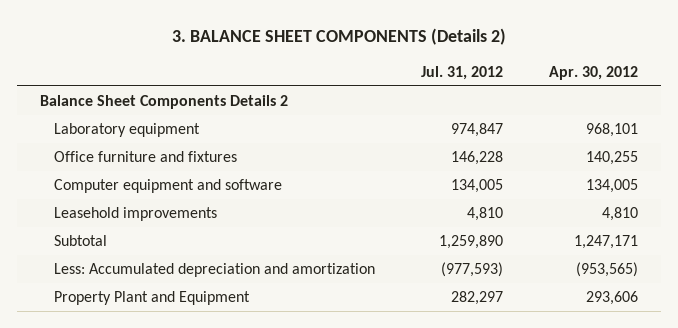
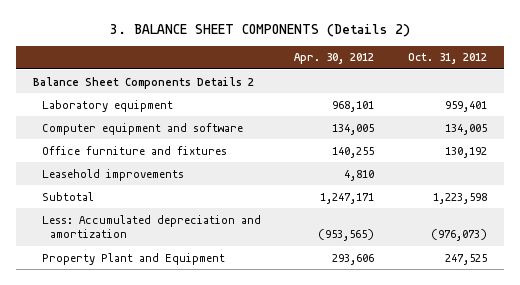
- | Jul. 31, 2012 | Apr. 30, 2012
+ | Apr. 30, 2012 | Oct. 31, 2012
moved down: Office furniture and fixtures | 140,255 | 130,192

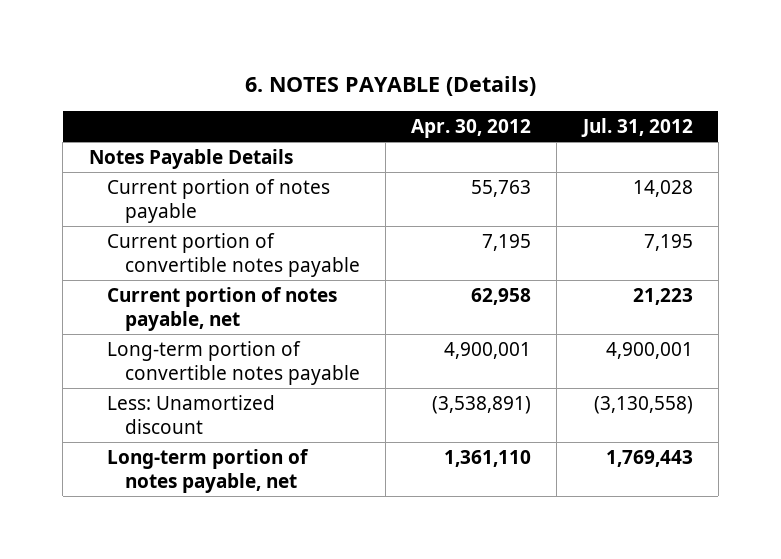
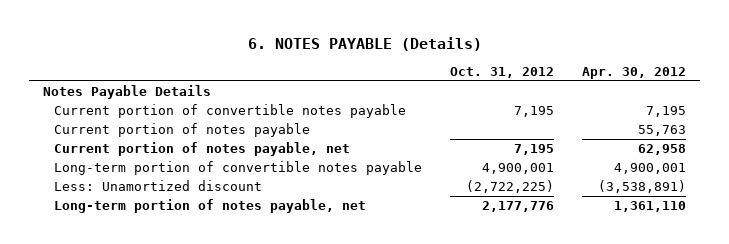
- | Apr. 30, 2012 | Jul. 31, 2012
+ | Oct. 31, 2012 | Apr. 30, 2012
moved down: Current portion of notes payable | | 55,763

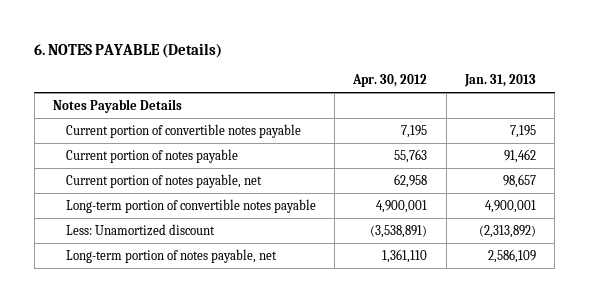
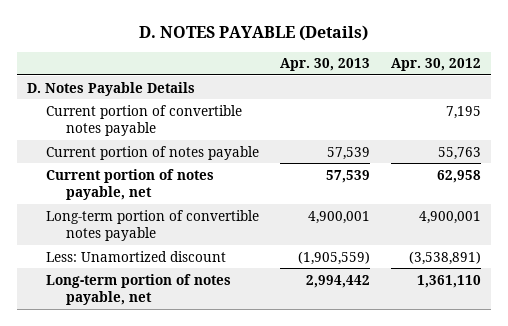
- 6. NOTES PAYABLE (Details)
+ D. NOTES PAYABLE (Details)
- | Apr. 30, 2012 | Jan. 31, 2013
+ | Apr. 30, 2013 | Apr. 30, 2012
- Notes Payable Details
+ D. Notes Payable Details

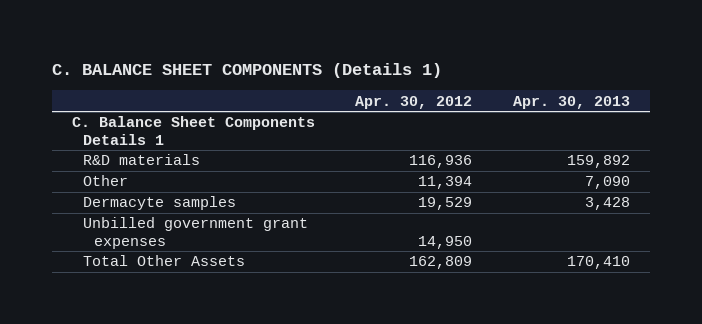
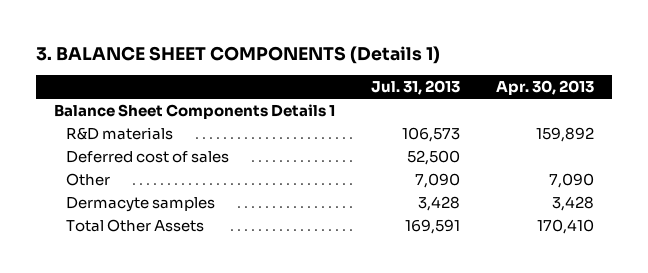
- C. BALANCE SHEET COMPONENTS (Details 1)
+ 3. BALANCE SHEET COMPONENTS (Details 1)
- | Apr. 30, 2012 | Apr. 30, 2013
+ | Jul. 31, 2013 | Apr. 30, 2013
- C. Balance Sheet Components Details 1
+ Balance Sheet Components Details 1
+ Deferred cost of sales | 52,500 |
- Unbilled government grant expenses | 14,950 |

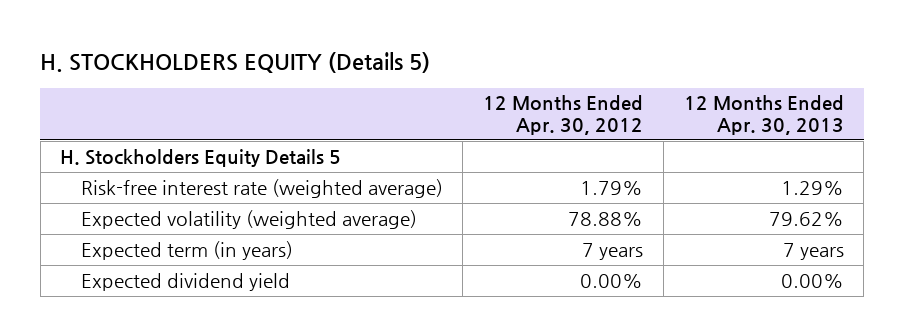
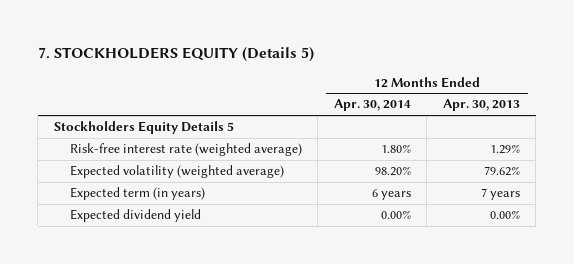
- H. STOCKHOLDERS EQUITY (Details 5)
+ 7. STOCKHOLDERS EQUITY (Details 5)
- | 12 Months Ended Apr. 30, 2012 | 12 Months Ended Apr. 30, 2013
+ | 12 Months Ended Apr. 30, 2014 | 12 Months Ended Apr. 30, 2013
- H. Stockholders Equity Details 5
+ Stockholders Equity Details 5

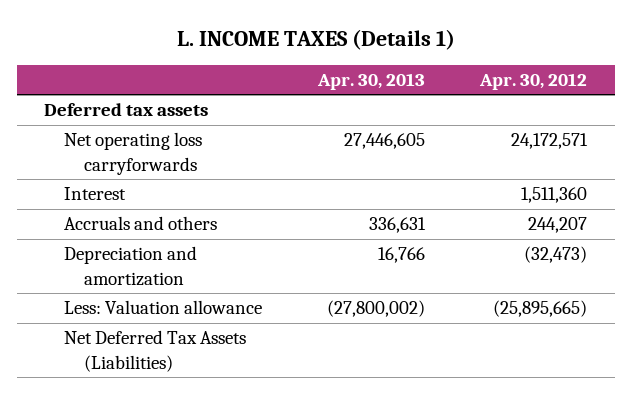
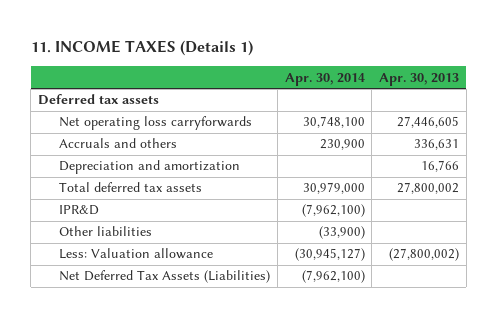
- L. INCOME TAXES (Details 1)
+ 11. INCOME TAXES (Details 1)
- | Apr. 30, 2013 | Apr. 30, 2012
+ | Apr. 30, 2014 | Apr. 30, 2013
- Interest | | 1,511,360
+ Total deferred tax assets | 30,979,000 | 27,800,002
+ IPR&D | (7,962,100) |
+ Other liabilities | (33,900) |

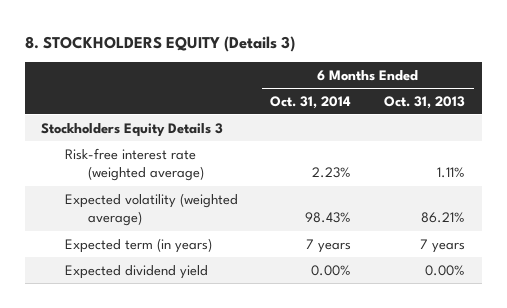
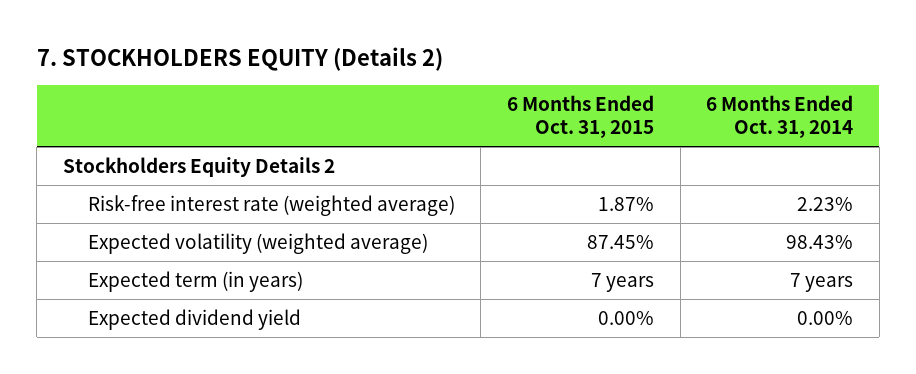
- 8. STOCKHOLDERS EQUITY (Details 3)
+ 7. STOCKHOLDERS EQUITY (Details 2)
- | 6 Months Ended Oct. 31, 2014 | 6 Months Ended Oct. 31, 2013
+ | 6 Months Ended Oct. 31, 2015 | 6 Months Ended Oct. 31, 2014
- Stockholders Equity Details 3
+ Stockholders Equity Details 2

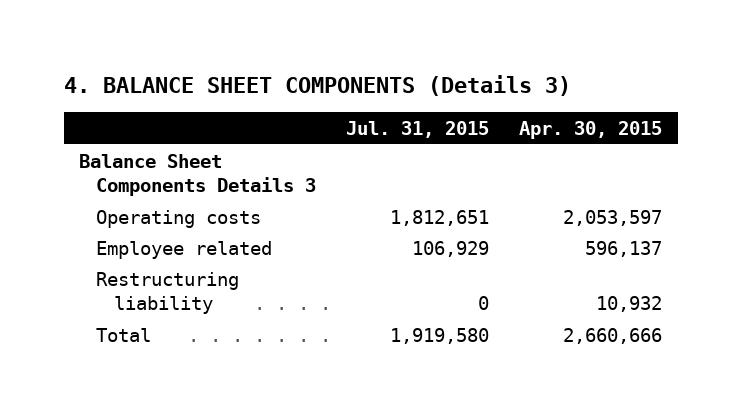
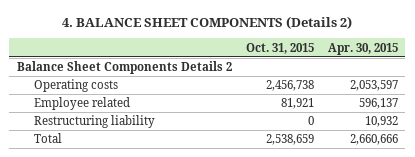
- 4. BALANCE SHEET COMPONENTS (Details 3)
+ 4. BALANCE SHEET COMPONENTS (Details 2)
- | Jul. 31, 2015 | Apr. 30, 2015
+ | Oct. 31, 2015 | Apr. 30, 2015
- Balance Sheet Components Details 3
+ Balance Sheet Components Details 2

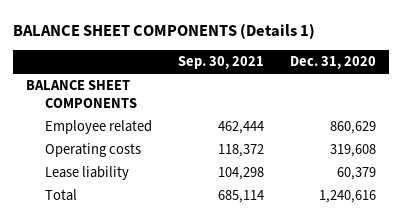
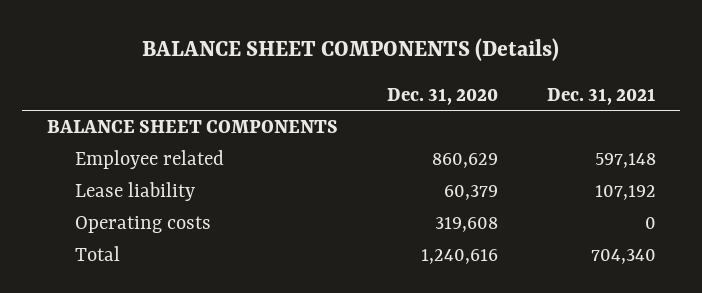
- BALANCE SHEET COMPONENTS (Details 1)
+ BALANCE SHEET COMPONENTS (Details)
- | Sep. 30, 2021 | Dec. 31, 2020
+ | Dec. 31, 2020 | Dec. 31, 2021
moved down: Operating costs | 319,608 | 0

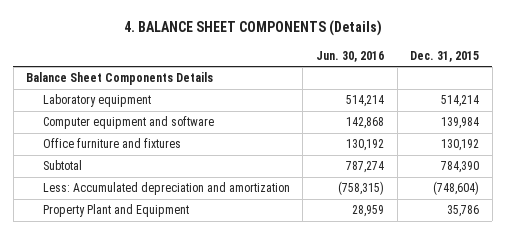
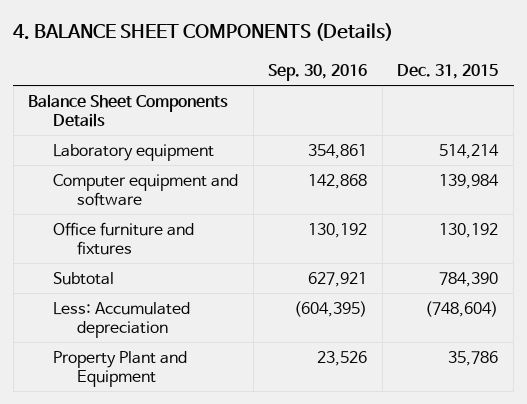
- | Jun. 30, 2016 | Dec. 31, 2015
+ | Sep. 30, 2016 | Dec. 31, 2015
- Less: Accumulated depreciation and amortization | (758,315) | (748,604)
+ Less: Accumulated depreciation | (604,395) | (748,604)

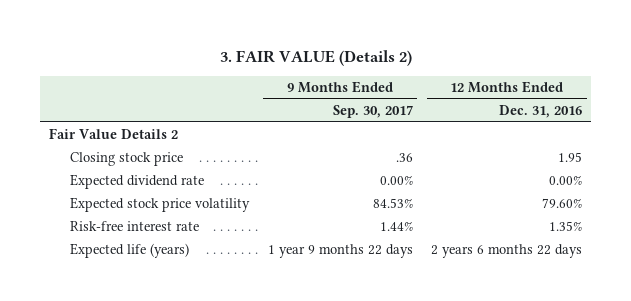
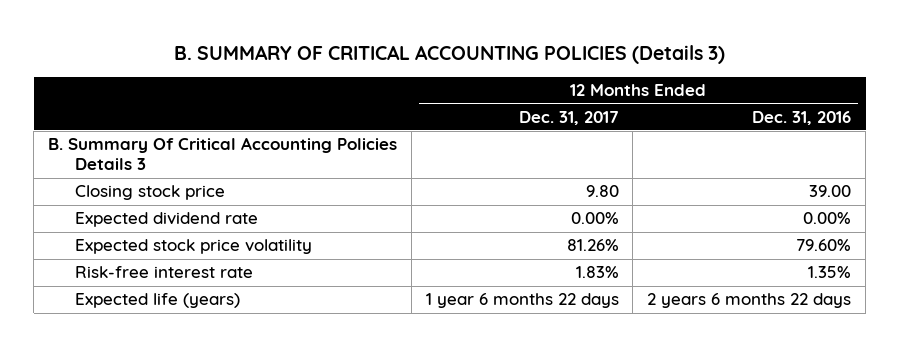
- 3. FAIR VALUE (Details 2)
+ B. SUMMARY OF CRITICAL ACCOUNTING POLICIES (Details 3)
- | 9 Months Ended Sep. 30, 2017 | 12 Months Ended Dec. 31, 2016
+ | 12 Months Ended Dec. 31, 2017 | 12 Months Ended Dec. 31, 2016
- Fair Value Details 2
- Closing stock price | .36 | 1.95
+ B. Summary Of Critical Accounting Policies Details 3
+ Closing stock price | 9.80 | 39.00

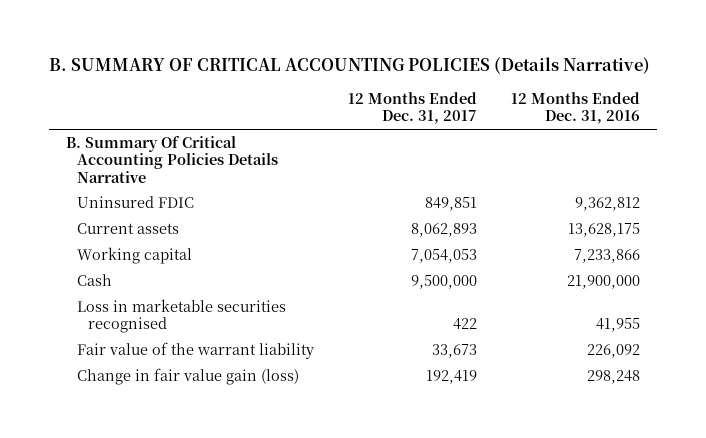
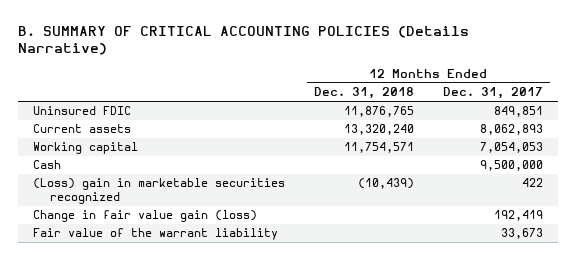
- | 12 Months Ended Dec. 31, 2017 | 12 Months Ended Dec. 31, 2016
+ | 12 Months Ended Dec. 31, 2018 | 12 Months Ended Dec. 31, 2017
- B. Summary Of Critical Accounting Policies Details Narrative
- Loss in marketable securities recognised | 422 | 41,955
+ (Loss) gain in marketable securities recognized | (10,439) | 422
moved down: Fair value of the warrant liability | | 33,673

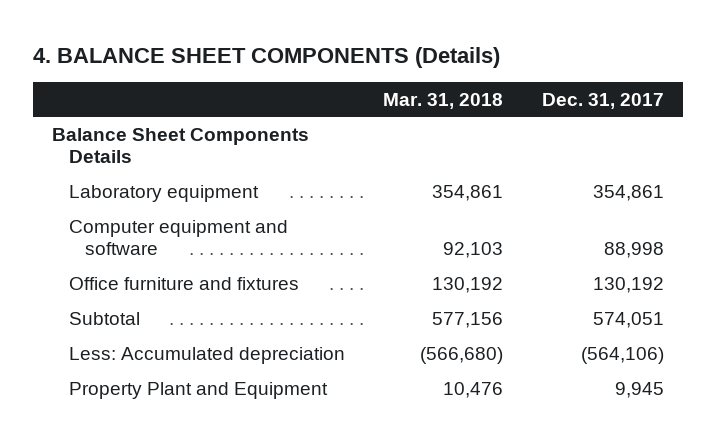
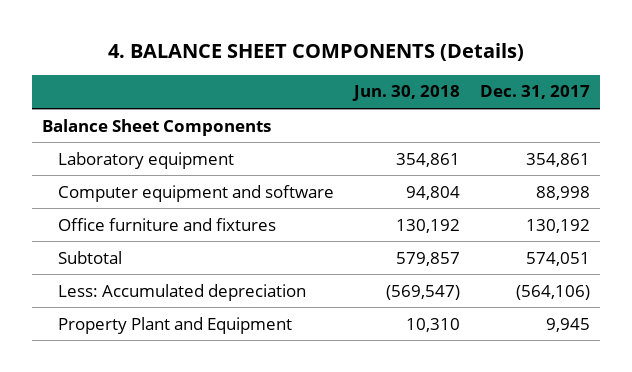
- | Mar. 31, 2018 | Dec. 31, 2017
+ | Jun. 30, 2018 | Dec. 31, 2017
- Balance Sheet Components Details
+ Balance Sheet Components

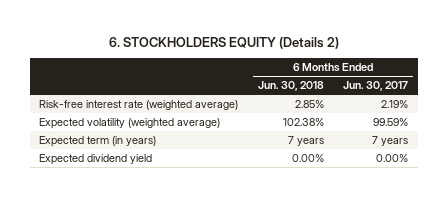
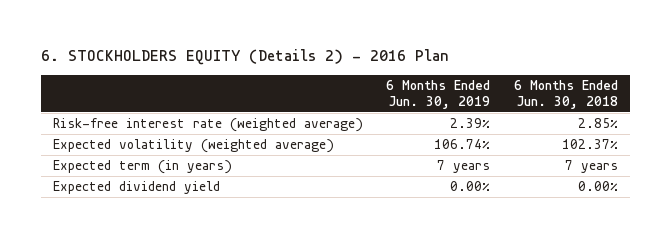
- 6. STOCKHOLDERS EQUITY (Details 2)
+ 6. STOCKHOLDERS EQUITY (Details 2) - 2016 Plan
- | 6 Months Ended Jun. 30, 2018 | 6 Months Ended Jun. 30, 2017
+ | 6 Months Ended Jun. 30, 2019 | 6 Months Ended Jun. 30, 2018
- Expected volatility (weighted average) | 102.38% | 99.59%
+ Expected volatility (weighted average) | 106.74% | 102.37%

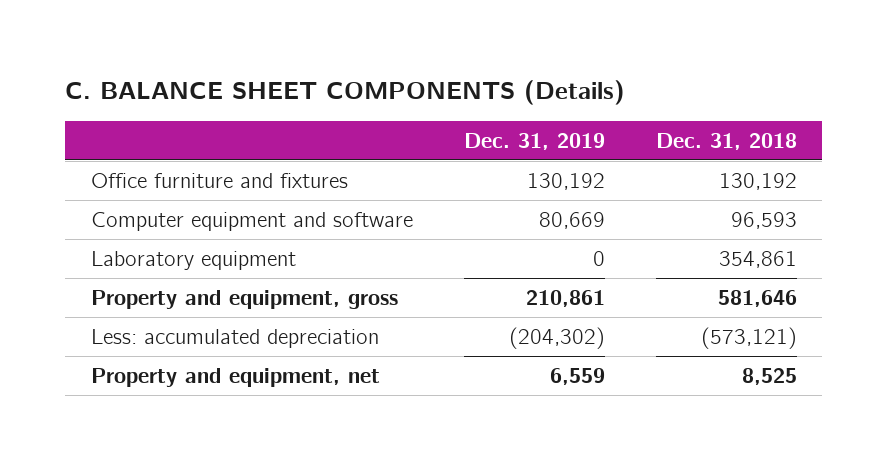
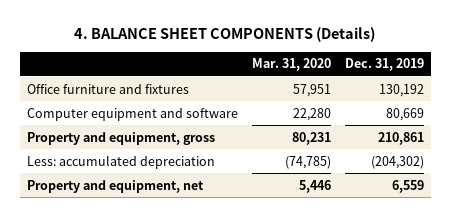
- C. BALANCE SHEET COMPONENTS (Details)
+ 4. BALANCE SHEET COMPONENTS (Details)
- | Dec. 31, 2019 | Dec. 31, 2018
+ | Mar. 31, 2020 | Dec. 31, 2019
- Laboratory equipment | 0 | 354,861

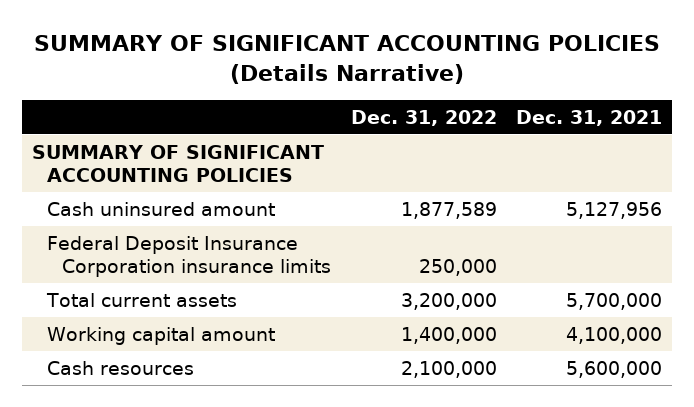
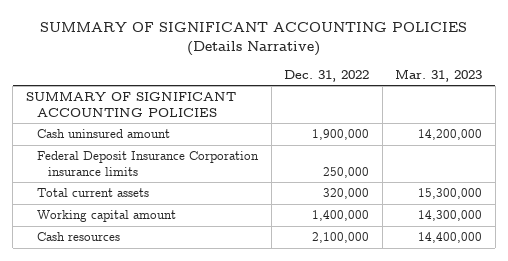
- | Dec. 31, 2022 | Dec. 31, 2021
+ | Dec. 31, 2022 | Mar. 31, 2023
- Cash uninsured amount | 1,877,589 | 5,127,956
+ Cash uninsured amount | 1,900,000 | 14,200,000
- Total current assets | 3,200,000 | 5,700,000
+ Total current assets | 320,000 | 15,300,000

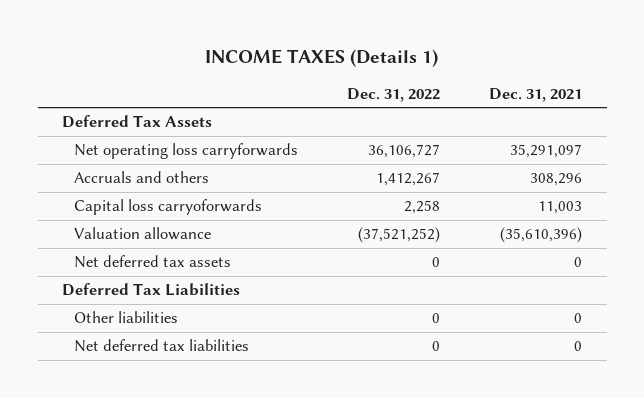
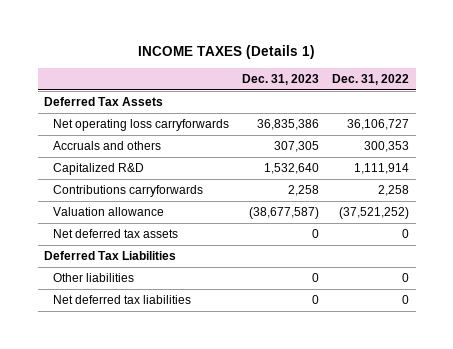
- | Dec. 31, 2022 | Dec. 31, 2021
+ | Dec. 31, 2023 | Dec. 31, 2022
- Accruals and others | 1,412,267 | 308,296
- Capital loss carryoforwards | 2,258 | 11,003
+ Accruals and others | 307,305 | 300,353
+ Capitalized R&D | 1,532,640 | 1,111,914
+ Contributions carryforwards | 2,258 | 2,258

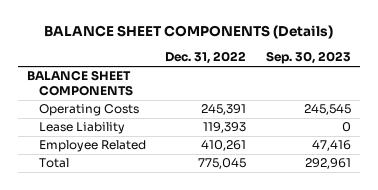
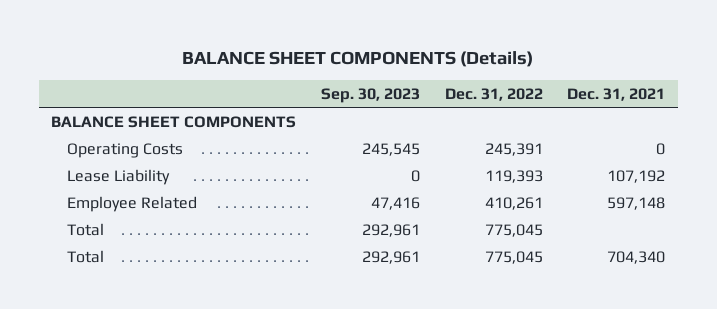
- | Dec. 31, 2022 | Sep. 30, 2023
+ | Sep. 30, 2023 | Dec. 31, 2022 | Dec. 31, 2021
+ Total | 292,961 | 775,045 | 704,340

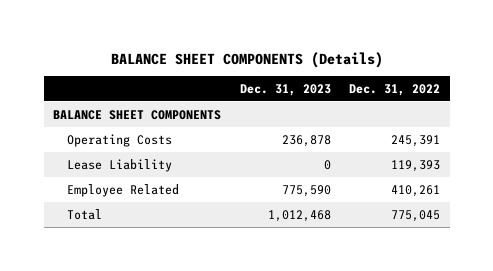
- | Sep. 30, 2023 | Dec. 31, 2022 | Dec. 31, 2021
+ | Dec. 31, 2023 | Dec. 31, 2022
- Total | 292,961 | 775,045 | 704,340

